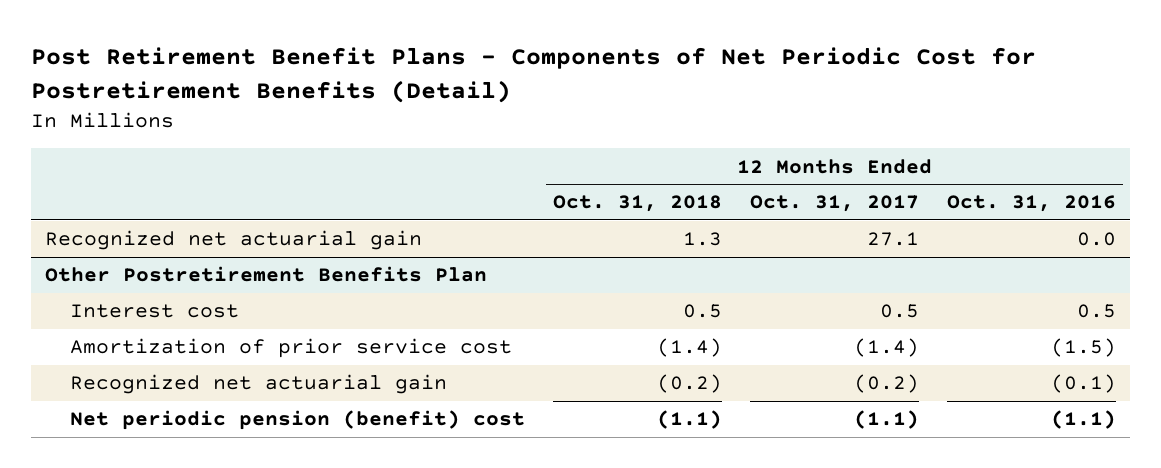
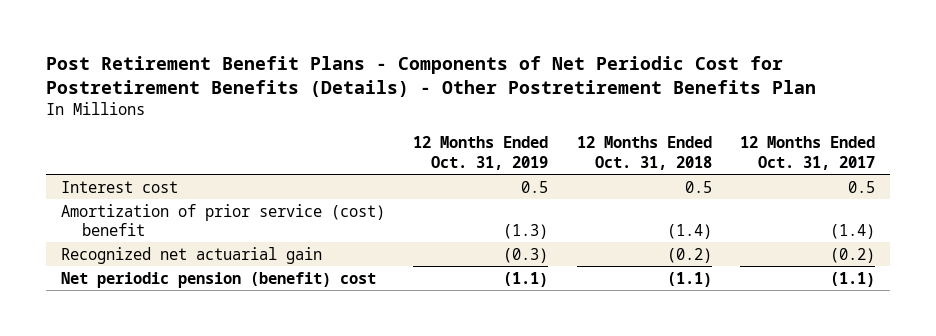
- Post Retirement Benefit Plans - Components of Net Periodic Cost for Postretirement Benefits (Detail)
+ Post Retirement Benefit Plans - Components of Net Periodic Cost for Postretirement Benefits (Details) - Other Postretirement Benefits Plan
- | 12 Months Ended Oct. 31, 2018 | 12 Months Ended Oct. 31, 2017 | 12 Months Ended Oct. 31, 2016
+ | 12 Months Ended Oct. 31, 2019 | 12 Months Ended Oct. 31, 2018 | 12 Months Ended Oct. 31, 2017
- Recognized net actuarial gain | 1.3 | 27.1 | 0.0
- Other Postretirement Benefits Plan
- Amortization of prior service cost | (1.4) | (1.4) | (1.5)
+ Amortization of prior service (cost) benefit | (1.3) | (1.4) | (1.4)

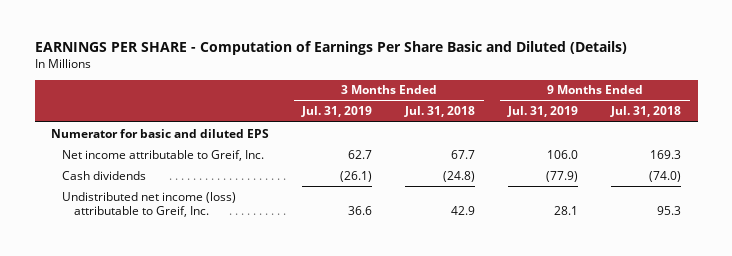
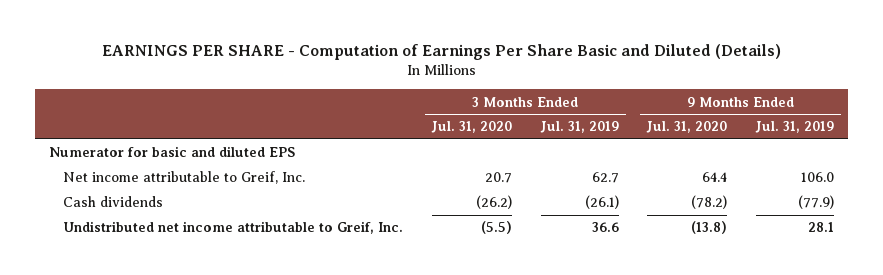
- | 3 Months Ended Jul. 31, 2019 | 3 Months Ended Jul. 31, 2018 | 9 Months Ended Jul. 31, 2019 | 9 Months Ended Jul. 31, 2018
+ | 3 Months Ended Jul. 31, 2020 | 3 Months Ended Jul. 31, 2019 | 9 Months Ended Jul. 31, 2020 | 9 Months Ended Jul. 31, 2019
- Undistributed net income (loss) attributable to Greif, Inc. | 36.6 | 42.9 | 28.1 | 95.3
+ Undistributed net income attributable to Greif, Inc. | (5.5) | 36.6 | (13.8) | 28.1

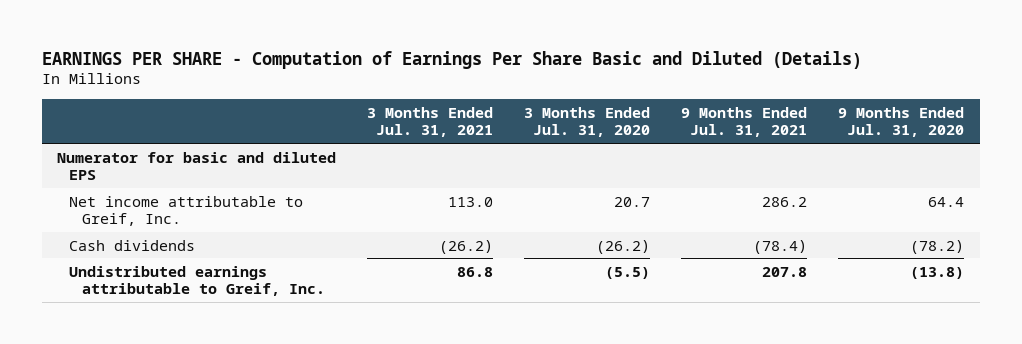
- | 3 Months Ended Jul. 31, 2020 | 3 Months Ended Jul. 31, 2019 | 9 Months Ended Jul. 31, 2020 | 9 Months Ended Jul. 31, 2019
+ | 3 Months Ended Jul. 31, 2021 | 3 Months Ended Jul. 31, 2020 | 9 Months Ended Jul. 31, 2021 | 9 Months Ended Jul. 31, 2020
- Undistributed net income attributable to Greif, Inc. | (5.5) | 36.6 | (13.8) | 28.1
+ Undistributed earnings attributable to Greif, Inc. | 86.8 | (5.5) | 207.8 | (13.8)

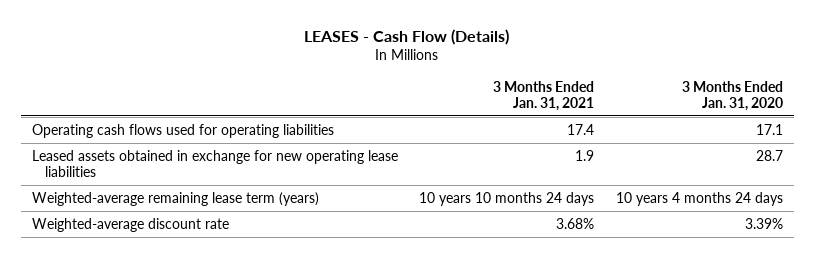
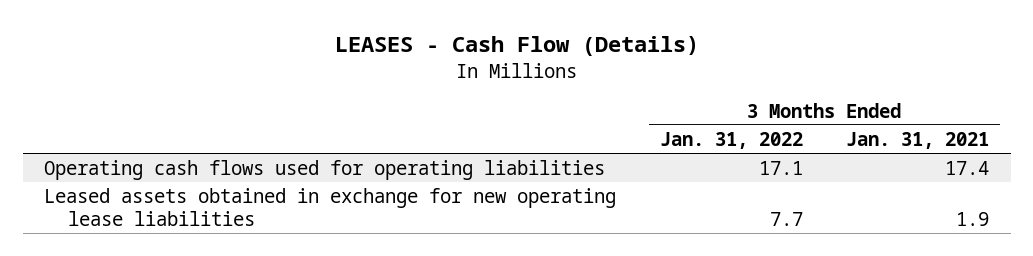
- | 3 Months Ended Jan. 31, 2021 | 3 Months Ended Jan. 31, 2020
+ | 3 Months Ended Jan. 31, 2022 | 3 Months Ended Jan. 31, 2021
- Weighted-average remaining lease term (years) | 10 years 10 months 24 days | 10 years 4 months 24 days
- Weighted-average discount rate | 3.68% | 3.39%

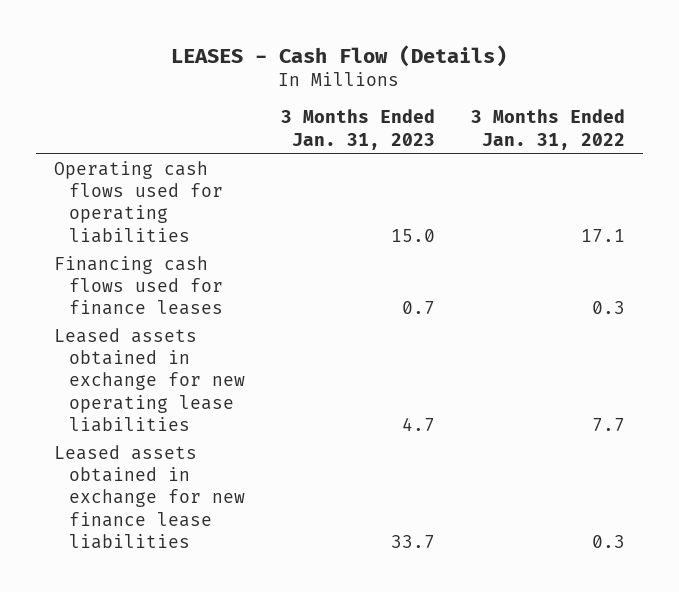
- | 3 Months Ended Jan. 31, 2022 | 3 Months Ended Jan. 31, 2021
+ | 3 Months Ended Jan. 31, 2023 | 3 Months Ended Jan. 31, 2022
+ Financing cash flows used for finance leases | 0.7 | 0.3
+ Leased assets obtained in exchange for new finance lease liabilities | 33.7 | 0.3

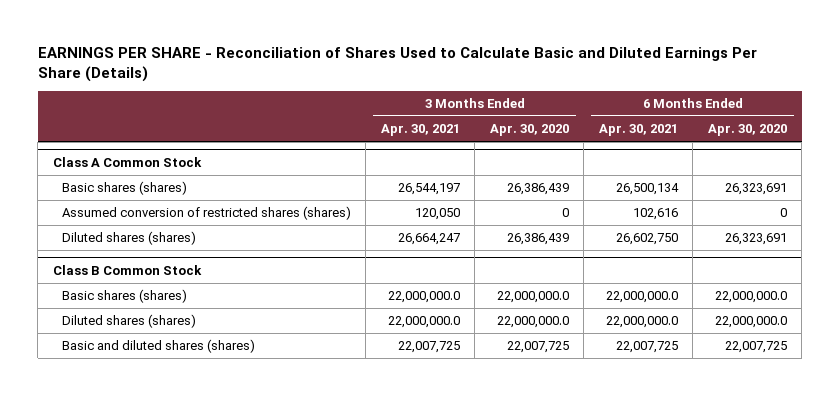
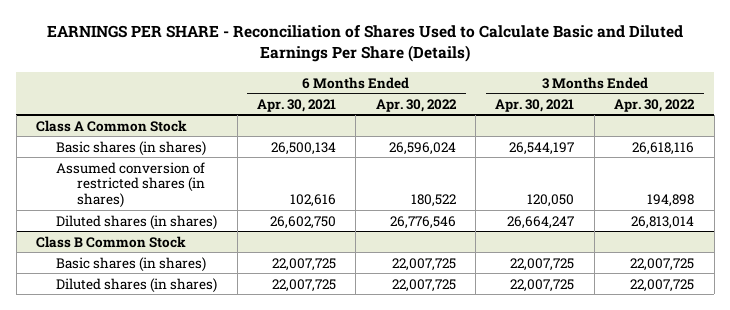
- | 3 Months Ended Apr. 30, 2021 | 3 Months Ended Apr. 30, 2020 | 6 Months Ended Apr. 30, 2021 | 6 Months Ended Apr. 30, 2020
+ | 6 Months Ended Apr. 30, 2021 | 6 Months Ended Apr. 30, 2022 | 3 Months Ended Apr. 30, 2021 | 3 Months Ended Apr. 30, 2022
@ Class A Common Stock
- Basic shares (shares) | 26,544,197 | 26,386,439 | 26,500,134 | 26,323,691
- Assumed conversion of restricted shares (shares) | 120,050 | 0 | 102,616 | 0
- Diluted shares (shares) | 26,664,247 | 26,386,439 | 26,602,750 | 26,323,691
+ Basic shares (in shares) | 26,500,134 | 26,596,024 | 26,544,197 | 26,618,116
+ Assumed conversion of restricted shares (in shares) | 102,616 | 180,522 | 120,050 | 194,898
+ Diluted shares (in shares) | 26,602,750 | 26,776,546 | 26,664,247 | 26,813,014
@ Class B Common Stock
- Basic shares (shares) | 22,000,000.0 | 22,000,000.0 | 22,000,000.0 | 22,000,000.0
- Diluted shares (shares) | 22,000,000.0 | 22,000,000.0 | 22,000,000.0 | 22,000,000.0
- Basic and diluted shares (shares) | 22,007,725 | 22,007,725 | 22,007,725 | 22,007,725
+ Basic shares (in shares) | 22,007,725 | 22,007,725 | 22,007,725 | 22,007,725
+ Diluted shares (in shares) | 22,007,725 | 22,007,725 | 22,007,725 | 22,007,725

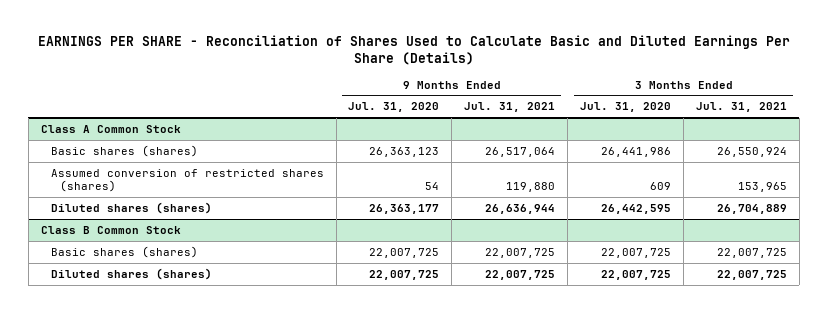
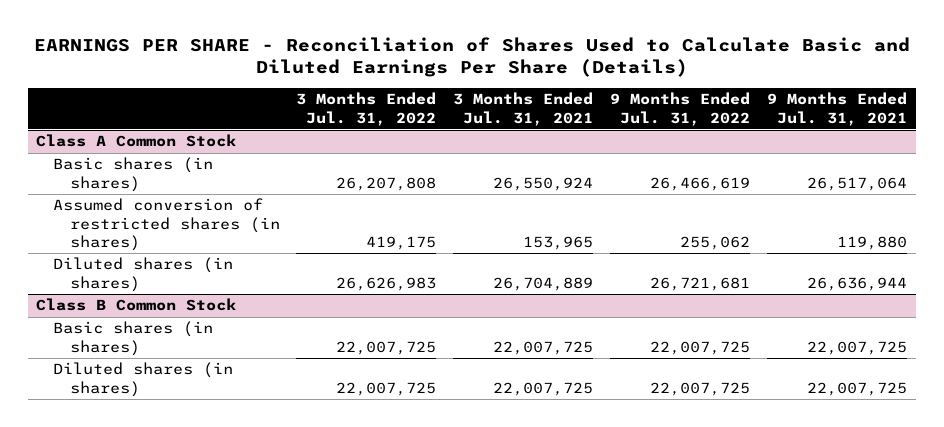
- | 9 Months Ended Jul. 31, 2020 | 9 Months Ended Jul. 31, 2021 | 3 Months Ended Jul. 31, 2020 | 3 Months Ended Jul. 31, 2021
+ | 3 Months Ended Jul. 31, 2022 | 3 Months Ended Jul. 31, 2021 | 9 Months Ended Jul. 31, 2022 | 9 Months Ended Jul. 31, 2021
@ Class A Common Stock
- Basic shares (shares) | 26,363,123 | 26,517,064 | 26,441,986 | 26,550,924
- Assumed conversion of restricted shares (shares) | 54 | 119,880 | 609 | 153,965
- Diluted shares (shares) | 26,363,177 | 26,636,944 | 26,442,595 | 26,704,889
+ Basic shares (in shares) | 26,207,808 | 26,550,924 | 26,466,619 | 26,517,064
+ Assumed conversion of restricted shares (in shares) | 419,175 | 153,965 | 255,062 | 119,880
+ Diluted shares (in shares) | 26,626,983 | 26,704,889 | 26,721,681 | 26,636,944
@ Class B Common Stock
- Basic shares (shares) | 22,007,725 | 22,007,725 | 22,007,725 | 22,007,725
- Diluted shares (shares) | 22,007,725 | 22,007,725 | 22,007,725 | 22,007,725
+ Basic shares (in shares) | 22,007,725 | 22,007,725 | 22,007,725 | 22,007,725
+ Diluted shares (in shares) | 22,007,725 | 22,007,725 | 22,007,725 | 22,007,725

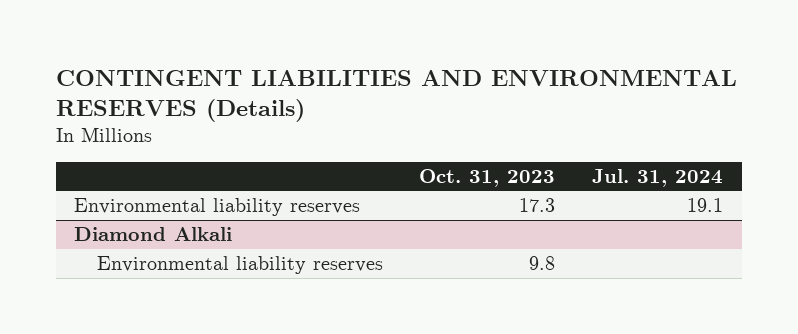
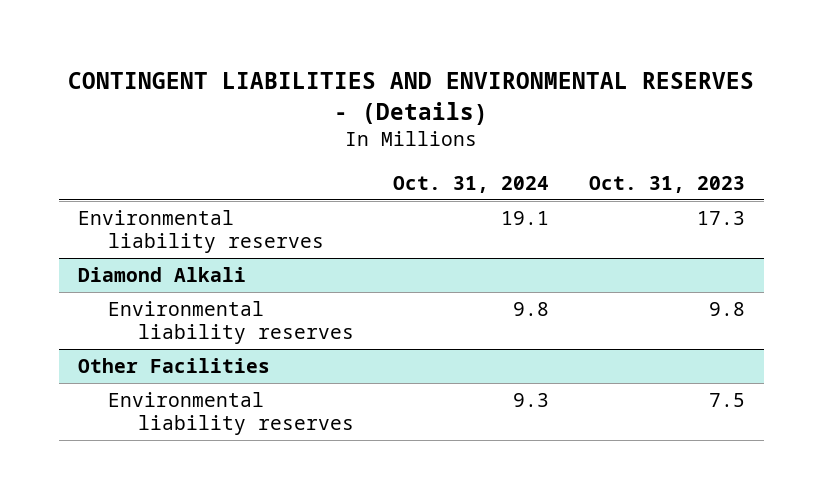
- CONTINGENT LIABILITIES AND ENVIRONMENTAL RESERVES (Details)
+ CONTINGENT LIABILITIES AND ENVIRONMENTAL RESERVES - (Details)
- | Oct. 31, 2023 | Jul. 31, 2024
+ | Oct. 31, 2024 | Oct. 31, 2023
+ Other Facilities
+ Environmental liability reserves | 9.3 | 7.5

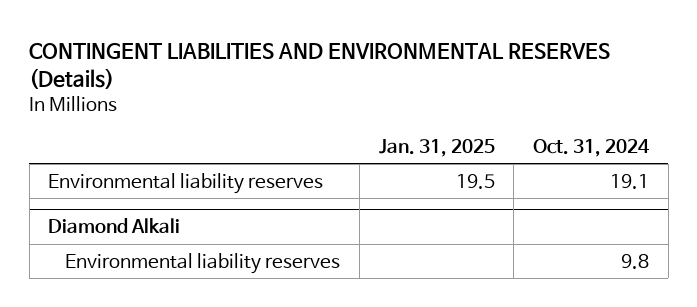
- CONTINGENT LIABILITIES AND ENVIRONMENTAL RESERVES - (Details)
+ CONTINGENT LIABILITIES AND ENVIRONMENTAL RESERVES (Details)
- | Oct. 31, 2024 | Oct. 31, 2023
+ | Jan. 31, 2025 | Oct. 31, 2024
- Other Facilities
- Environmental liability reserves | 9.3 | 7.5

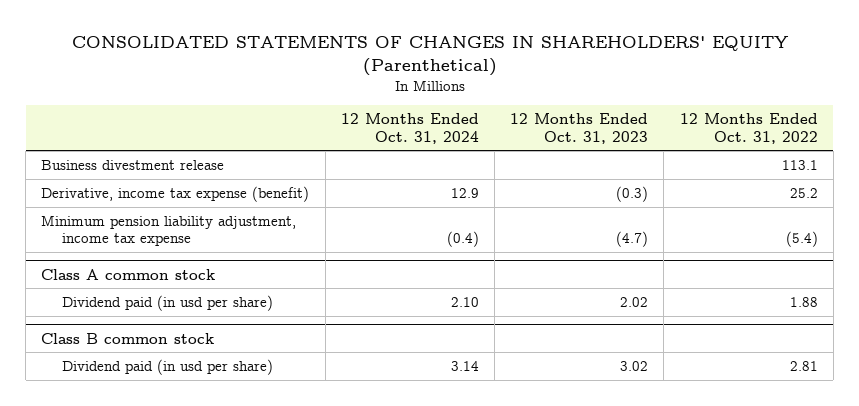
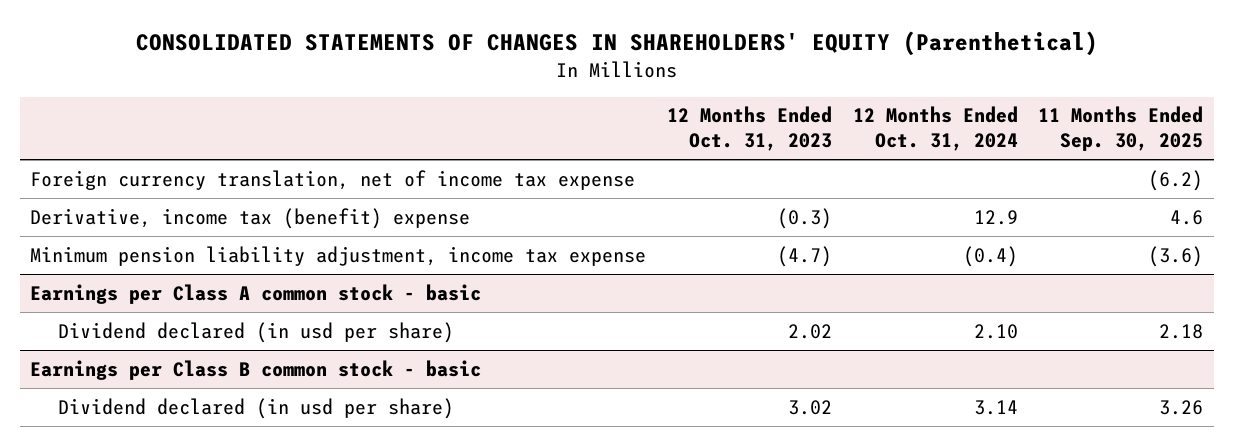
- | 12 Months Ended Oct. 31, 2024 | 12 Months Ended Oct. 31, 2023 | 12 Months Ended Oct. 31, 2022
+ | 12 Months Ended Oct. 31, 2023 | 12 Months Ended Oct. 31, 2024 | 11 Months Ended Sep. 30, 2025
- Business divestment release | | | 113.1
- Derivative, income tax expense (benefit) | 12.9 | (0.3) | 25.2
+ Foreign currency translation, net of income tax expense | | | (6.2)
+ Derivative, income tax (benefit) expense | (0.3) | 12.9 | 4.6
- Class A common stock
- Dividend paid (in usd per share) | 2.10 | 2.02 | 1.88
- Class B common stock
- Dividend paid (in usd per share) | 3.14 | 3.02 | 2.81
+ Earnings per Class A common stock - basic
+ Dividend declared (in usd per share) | 2.02 | 2.10 | 2.18
+ Earnings per Class B common stock - basic
+ Dividend declared (in usd per share) | 3.02 | 3.14 | 3.26

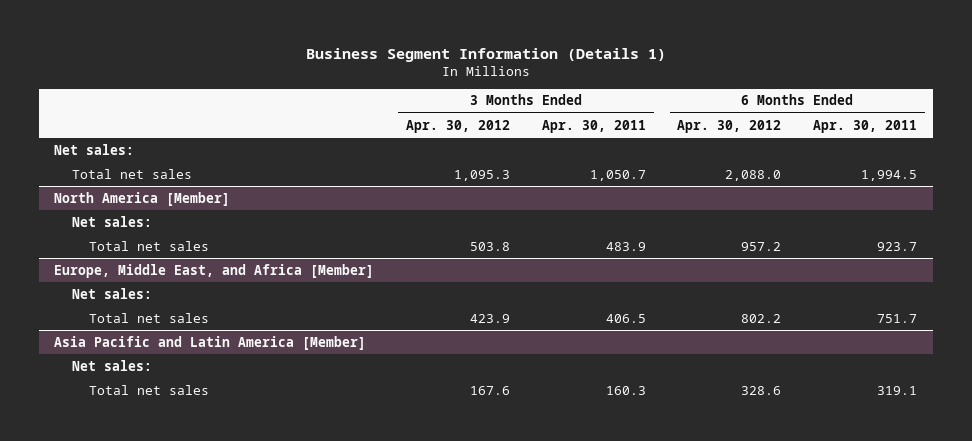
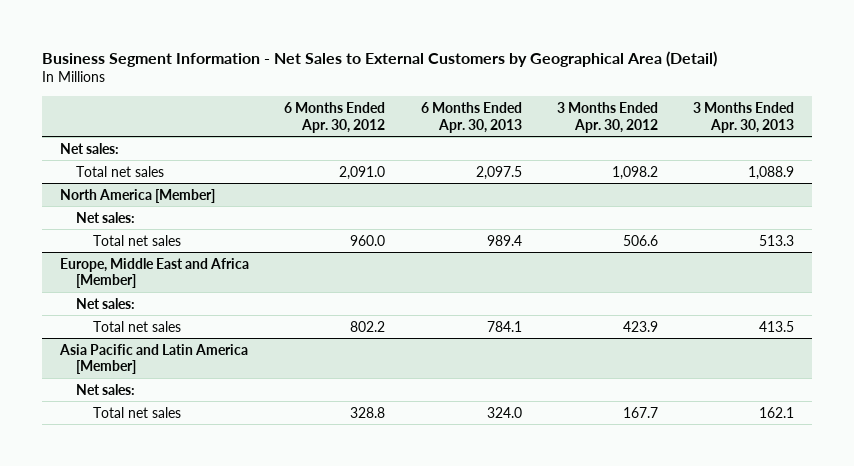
- Business Segment Information (Details 1)
+ Business Segment Information - Net Sales to External Customers by Geographical Area (Detail)
- | 3 Months Ended Apr. 30, 2012 | 3 Months Ended Apr. 30, 2011 | 6 Months Ended Apr. 30, 2012 | 6 Months Ended Apr. 30, 2011
+ | 6 Months Ended Apr. 30, 2012 | 6 Months Ended Apr. 30, 2013 | 3 Months Ended Apr. 30, 2012 | 3 Months Ended Apr. 30, 2013
- Total net sales | 1,095.3 | 1,050.7 | 2,088.0 | 1,994.5
+ Total net sales | 2,091.0 | 2,097.5 | 1,098.2 | 1,088.9
@ North America [Member]
- Total net sales | 503.8 | 483.9 | 957.2 | 923.7
- Europe, Middle East, and Africa [Member]
@ North America [Member]
+ Total net sales | 960.0 | 989.4 | 506.6 | 513.3
+ Europe, Middle East and Africa [Member]
@ Asia Pacific and Latin America [Member]
- Total net sales | 167.6 | 160.3 | 328.6 | 319.1
+ Total net sales | 328.8 | 324.0 | 167.7 | 162.1

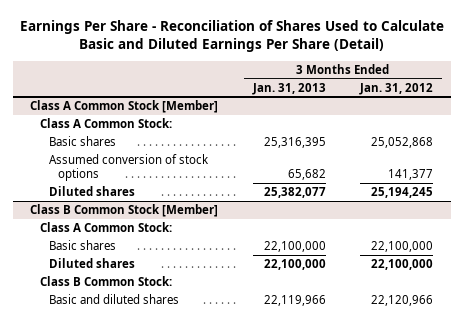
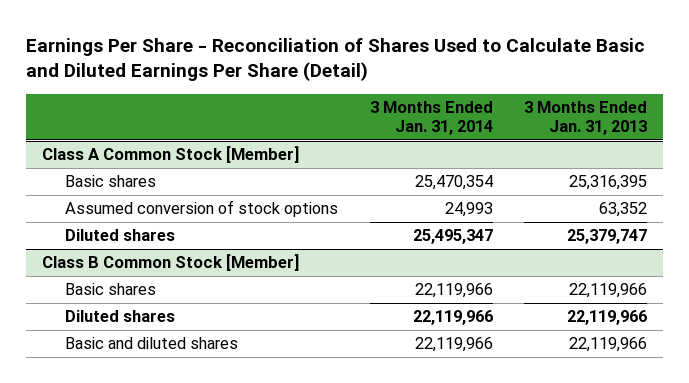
- | 3 Months Ended Jan. 31, 2013 | 3 Months Ended Jan. 31, 2012
+ | 3 Months Ended Jan. 31, 2014 | 3 Months Ended Jan. 31, 2013
@ Class A Common Stock [Member]
- Class A Common Stock:
- Assumed conversion of stock options | 65,682 | 141,377
- Diluted shares | 25,382,077 | 25,194,245
+ Assumed conversion of stock options | 24,993 | 63,352
+ Diluted shares | 25,495,347 | 25,379,747
@ Class B Common Stock [Member]
- Class A Common Stock:
- Basic shares | 22,100,000 | 22,100,000
- Diluted shares | 22,100,000 | 22,100,000
- Class B Common Stock:
+ Basic shares | 22,119,966 | 22,119,966
+ Diluted shares | 22,119,966 | 22,119,966

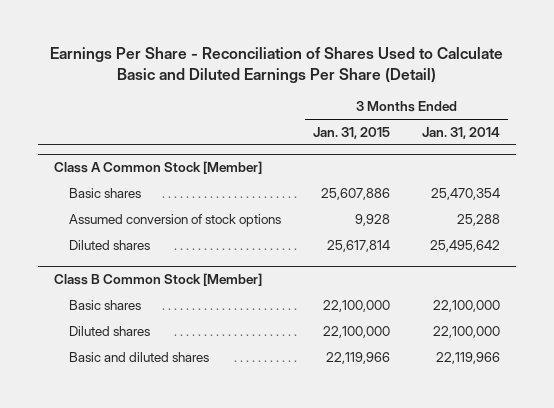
- | 3 Months Ended Jan. 31, 2014 | 3 Months Ended Jan. 31, 2013
+ | 3 Months Ended Jan. 31, 2015 | 3 Months Ended Jan. 31, 2014
@ Class A Common Stock [Member]
- Assumed conversion of stock options | 24,993 | 63,352
- Diluted shares | 25,495,347 | 25,379,747
+ Assumed conversion of stock options | 9,928 | 25,288
+ Diluted shares | 25,617,814 | 25,495,642
@ Class B Common Stock [Member]
- Basic shares | 22,119,966 | 22,119,966
- Diluted shares | 22,119,966 | 22,119,966
+ Basic shares | 22,100,000 | 22,100,000
+ Diluted shares | 22,100,000 | 22,100,000

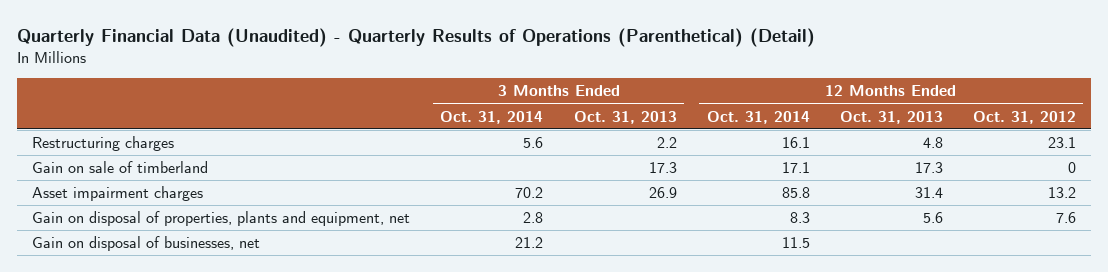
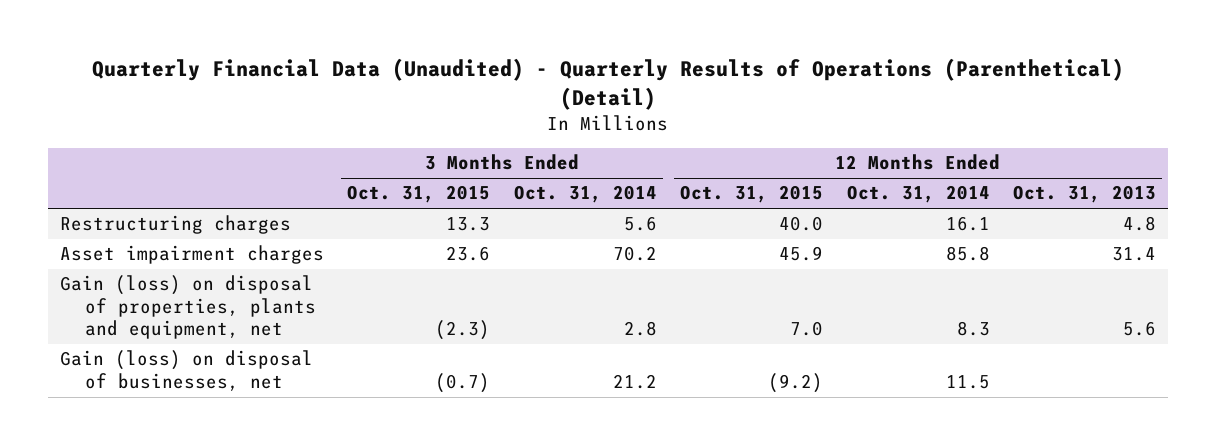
- | 3 Months Ended Oct. 31, 2014 | 3 Months Ended Oct. 31, 2013 | 12 Months Ended Oct. 31, 2014 | 12 Months Ended Oct. 31, 2013 | 12 Months Ended Oct. 31, 2012
+ | 3 Months Ended Oct. 31, 2015 | 3 Months Ended Oct. 31, 2014 | 12 Months Ended Oct. 31, 2015 | 12 Months Ended Oct. 31, 2014 | 12 Months Ended Oct. 31, 2013
- Gain on sale of timberland | | 17.3 | 17.1 | 17.3 | 0
- Gain on disposal of properties, plants and equipment, net | 2.8 | | 8.3 | 5.6 | 7.6
- Gain on disposal of businesses, net | 21.2 | | 11.5 | |
+ Gain (loss) on disposal of properties, plants and equipment, net | (2.3) | 2.8 | 7.0 | 8.3 | 5.6
+ Gain (loss) on disposal of businesses, net | (0.7) | 21.2 | (9.2) | 11.5 |

